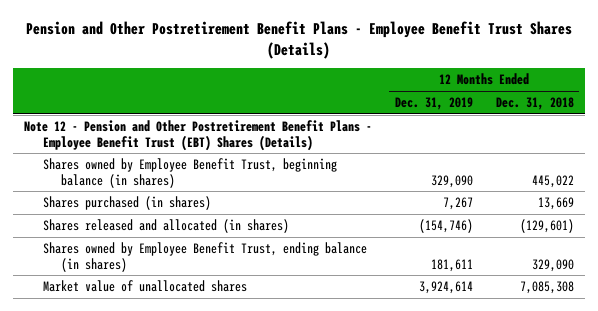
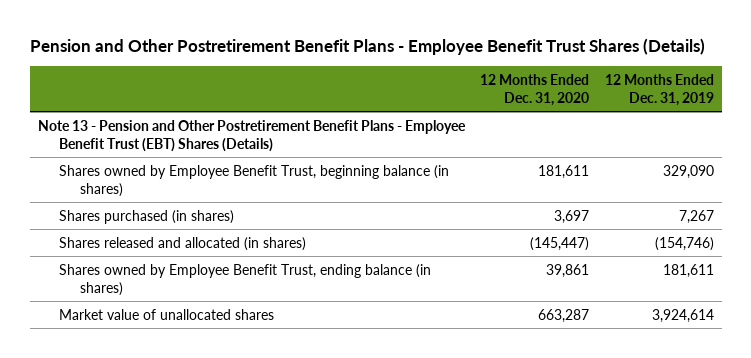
- | 12 Months Ended Dec. 31, 2019 | 12 Months Ended Dec. 31, 2018
+ | 12 Months Ended Dec. 31, 2020 | 12 Months Ended Dec. 31, 2019
- Note 12 - Pension and Other Postretirement Benefit Plans - Employee Benefit Trust (EBT) Shares (Details)
+ Note 13 - Pension and Other Postretirement Benefit Plans - Employee Benefit Trust (EBT) Shares (Details)

